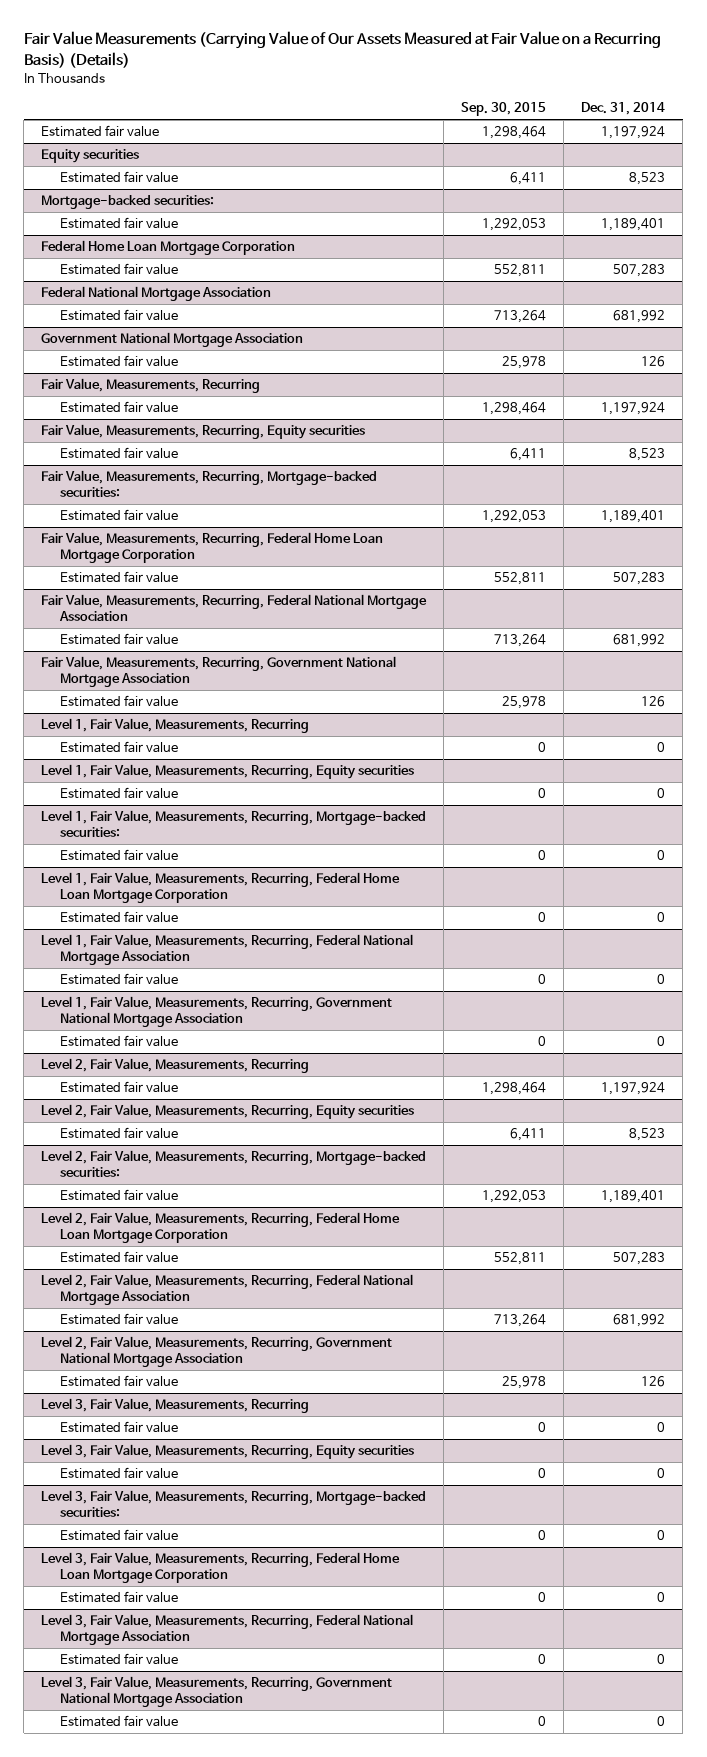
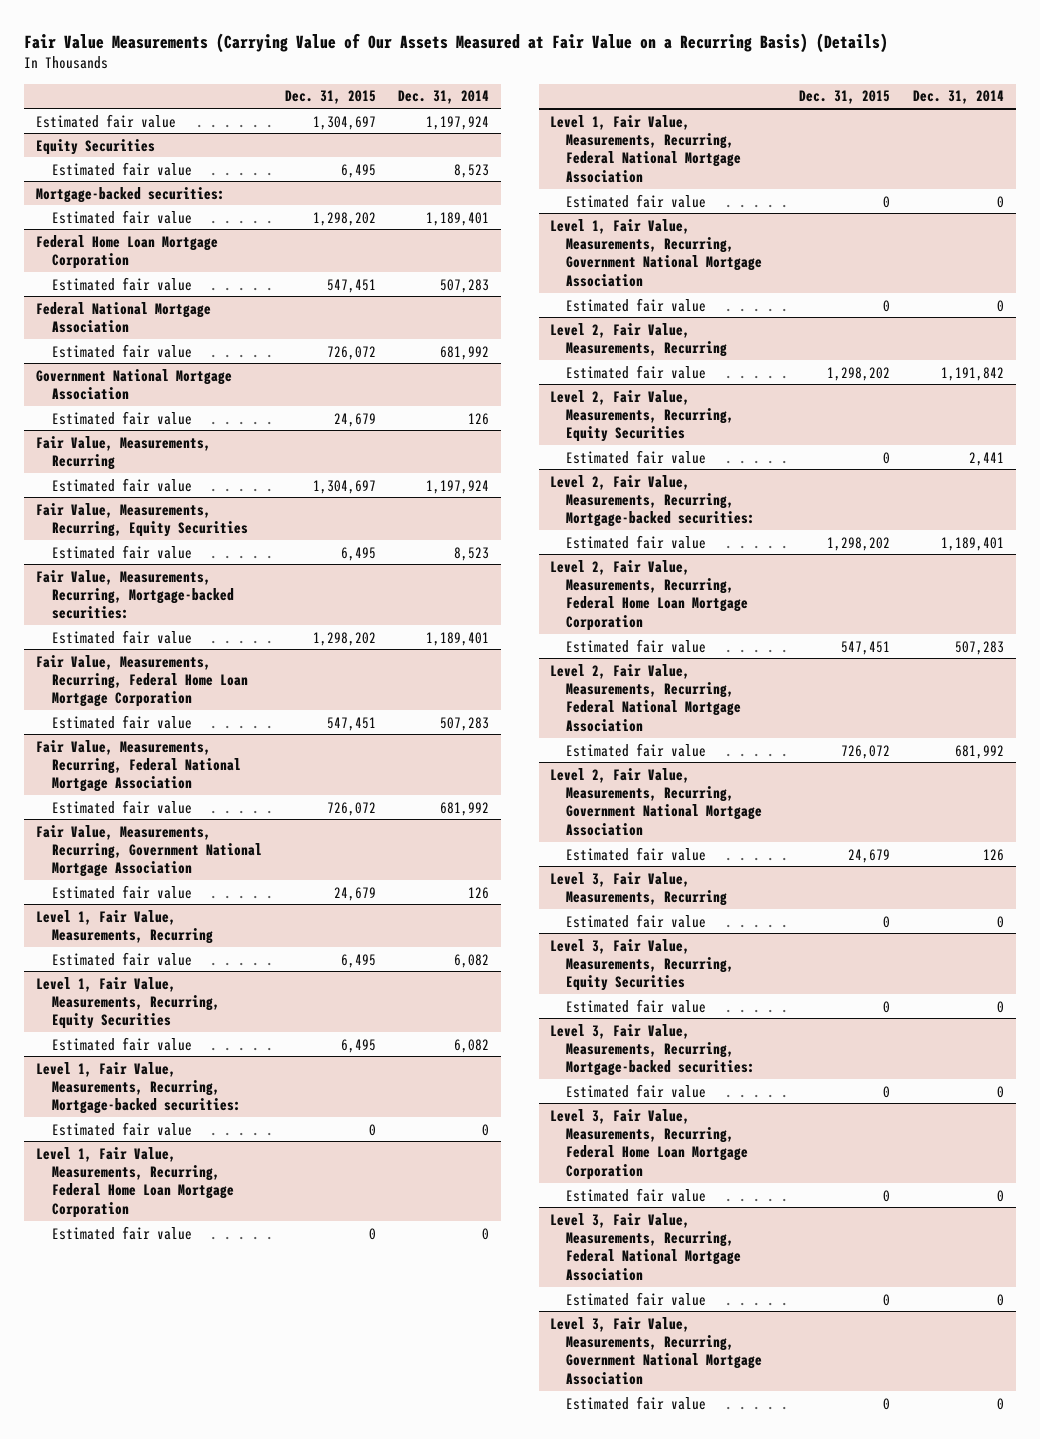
- | Sep. 30, 2015 | Dec. 31, 2014
+ | Dec. 31, 2015 | Dec. 31, 2014
- Equity securities
+ Equity Securities
- Fair Value, Measurements, Recurring, Equity securities
+ Fair Value, Measurements, Recurring, Equity Securities
@ Level 1, Fair Value, Measurements, Recurring
- Estimated fair value | 0 | 0
- Level 1, Fair Value, Measurements, Recurring, Equity securities
- Estimated fair value | 0 | 0
@ Level 1, Fair Value, Measurements, Recurring
+ Estimated fair value | 6,495 | 6,082
+ Level 1, Fair Value, Measurements, Recurring, Equity Securities
+ Estimated fair value | 6,495 | 6,082
@ Level 2, Fair Value, Measurements, Recurring
- Estimated fair value | 1,298,464 | 1,197,924
- Level 2, Fair Value, Measurements, Recurring, Equity securities
- Estimated fair value | 6,411 | 8,523
@ Level 2, Fair Value, Measurements, Recurring
+ Estimated fair value | 1,298,202 | 1,191,842
+ Level 2, Fair Value, Measurements, Recurring, Equity Securities
+ Estimated fair value | 0 | 2,441
- Level 3, Fair Value, Measurements, Recurring, Equity securities
+ Level 3, Fair Value, Measurements, Recurring, Equity Securities

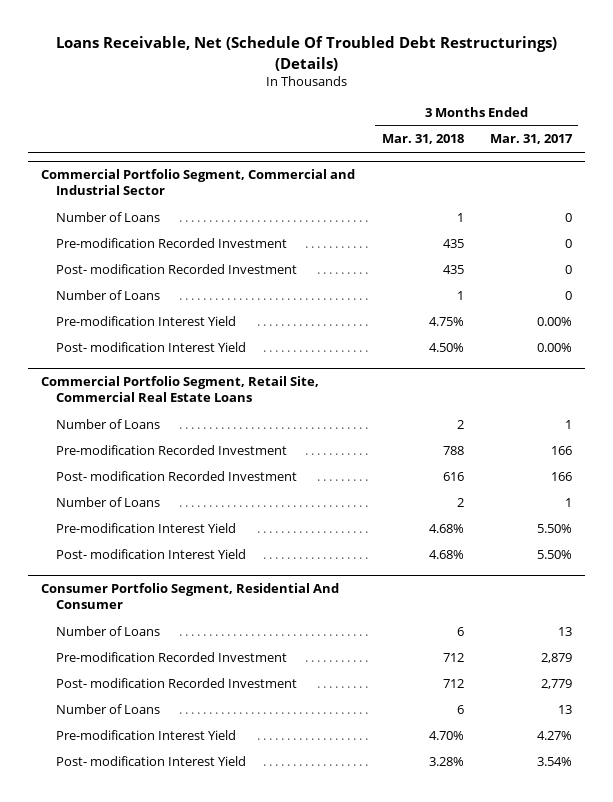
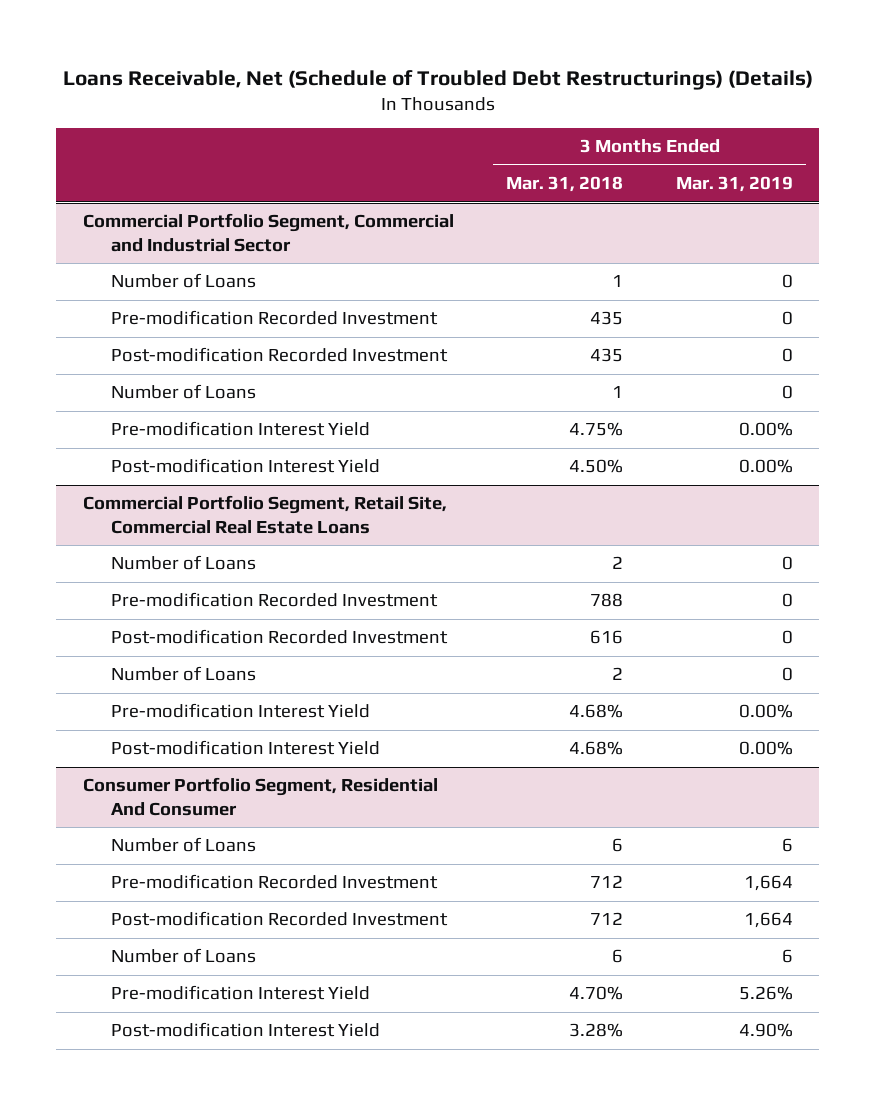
- Loans Receivable, Net (Schedule Of Troubled Debt Restructurings) (Details)
+ Loans Receivable, Net (Schedule of Troubled Debt Restructurings) (Details)
- | 3 Months Ended Mar. 31, 2018 | 3 Months Ended Mar. 31, 2017
+ | 3 Months Ended Mar. 31, 2018 | 3 Months Ended Mar. 31, 2019
@ Commercial Portfolio Segment, Commercial and Industrial Sector
- Post- modification Recorded Investment | 435 | 0
+ Post-modification Recorded Investment | 435 | 0
- Post- modification Interest Yield | 4.50% | 0.00%
+ Post-modification Interest Yield | 4.50% | 0.00%
@ Commercial Portfolio Segment, Retail Site, Commercial Real Estate Loans
- Post- modification Recorded Investment | 616 | 166
+ Post-modification Recorded Investment | 616 | 0
- Post- modification Interest Yield | 4.68% | 5.50%
+ Post-modification Interest Yield | 4.68% | 0.00%
@ Consumer Portfolio Segment, Residential And Consumer
- Post- modification Recorded Investment | 712 | 2,779
+ Post-modification Recorded Investment | 712 | 1,664
- Post- modification Interest Yield | 3.28% | 3.54%
+ Post-modification Interest Yield | 3.28% | 4.90%

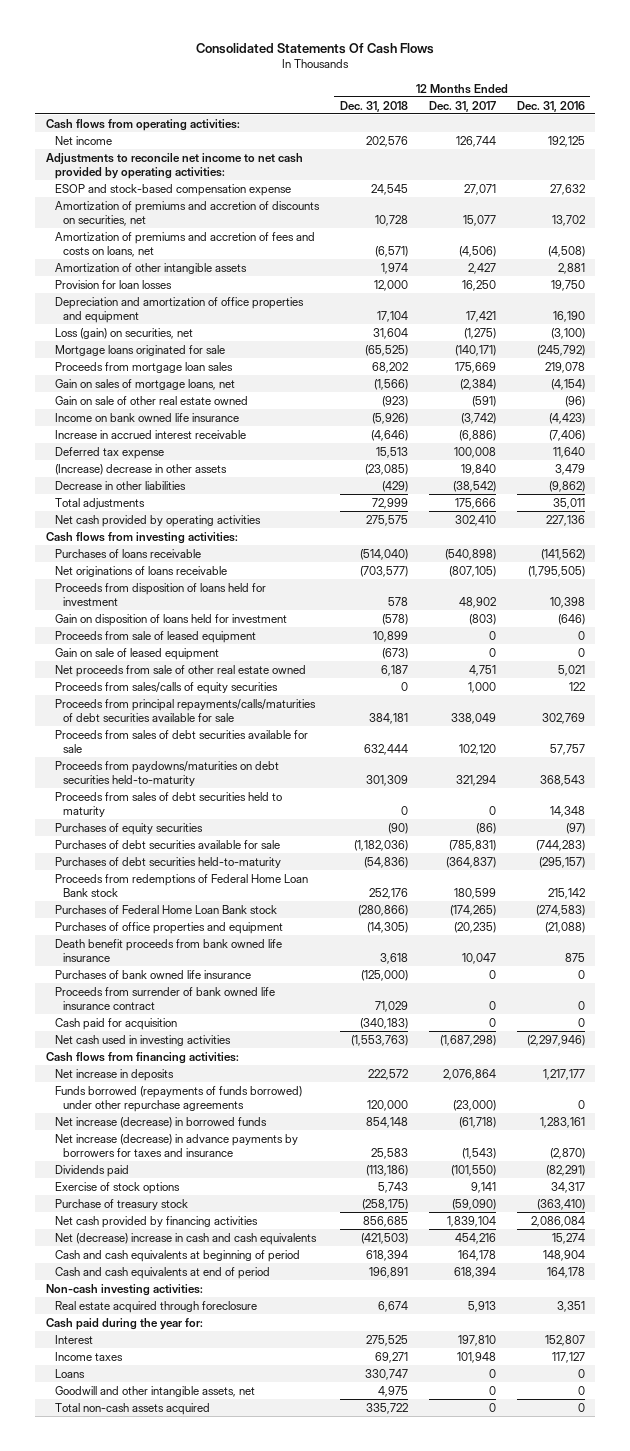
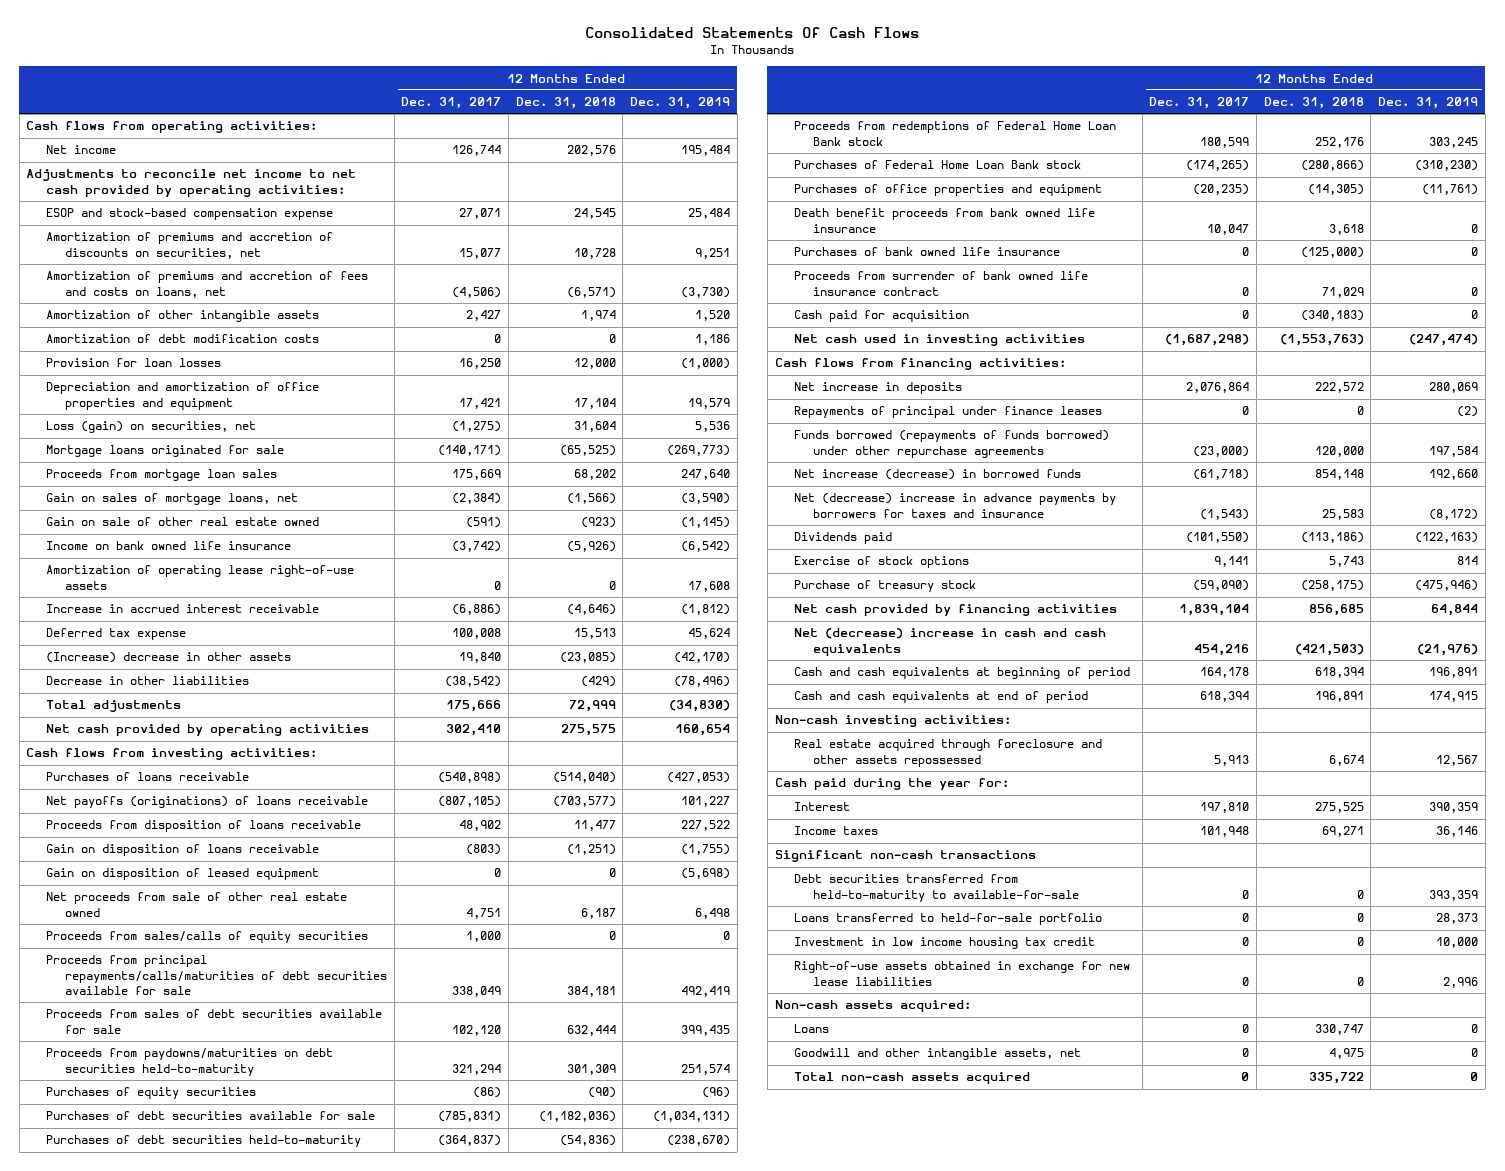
- | 12 Months Ended Dec. 31, 2018 | 12 Months Ended Dec. 31, 2017 | 12 Months Ended Dec. 31, 2016
+ | 12 Months Ended Dec. 31, 2017 | 12 Months Ended Dec. 31, 2018 | 12 Months Ended Dec. 31, 2019
+ Amortization of debt modification costs | 0 | 0 | 1,186
+ Amortization of operating lease right-of-use assets | 0 | 0 | 17,608
- Net originations of loans receivable | (703,577) | (807,105) | (1,795,505)
- Proceeds from disposition of loans held for investment | 578 | 48,902 | 10,398
- Gain on disposition of loans held for investment | (578) | (803) | (646)
- Proceeds from sale of leased equipment | 10,899 | 0 | 0
- Gain on sale of leased equipment | (673) | 0 | 0
+ Net payoffs (originations) of loans receivable | (807,105) | (703,577) | 101,227
+ Proceeds from disposition of loans receivable | 48,902 | 11,477 | 227,522
+ Gain on disposition of loans receivable | (803) | (1,251) | (1,755)
+ Gain on disposition of leased equipment | 0 | 0 | (5,698)
- Proceeds from sales of debt securities held to maturity | 0 | 0 | 14,348
+ Repayments of principal under finance leases | 0 | 0 | (2)
- Net increase (decrease) in advance payments by borrowers for taxes and insurance | 25,583 | (1,543) | (2,870)
+ Net (decrease) increase in advance payments by borrowers for taxes and insurance | (1,543) | 25,583 | (8,172)
- Real estate acquired through foreclosure | 6,674 | 5,913 | 3,351
+ Real estate acquired through foreclosure and other assets repossessed | 5,913 | 6,674 | 12,567
+ Significant non-cash transactions
+ Debt securities transferred from held-to-maturity to available-for-sale | 0 | 0 | 393,359
+ Loans transferred to held-for-sale portfolio | 0 | 0 | 28,373
+ Investment in low income housing tax credit | 0 | 0 | 10,000
+ Right-of-use assets obtained in exchange for new lease liabilities | 0 | 0 | 2,996
+ Non-cash assets acquired:

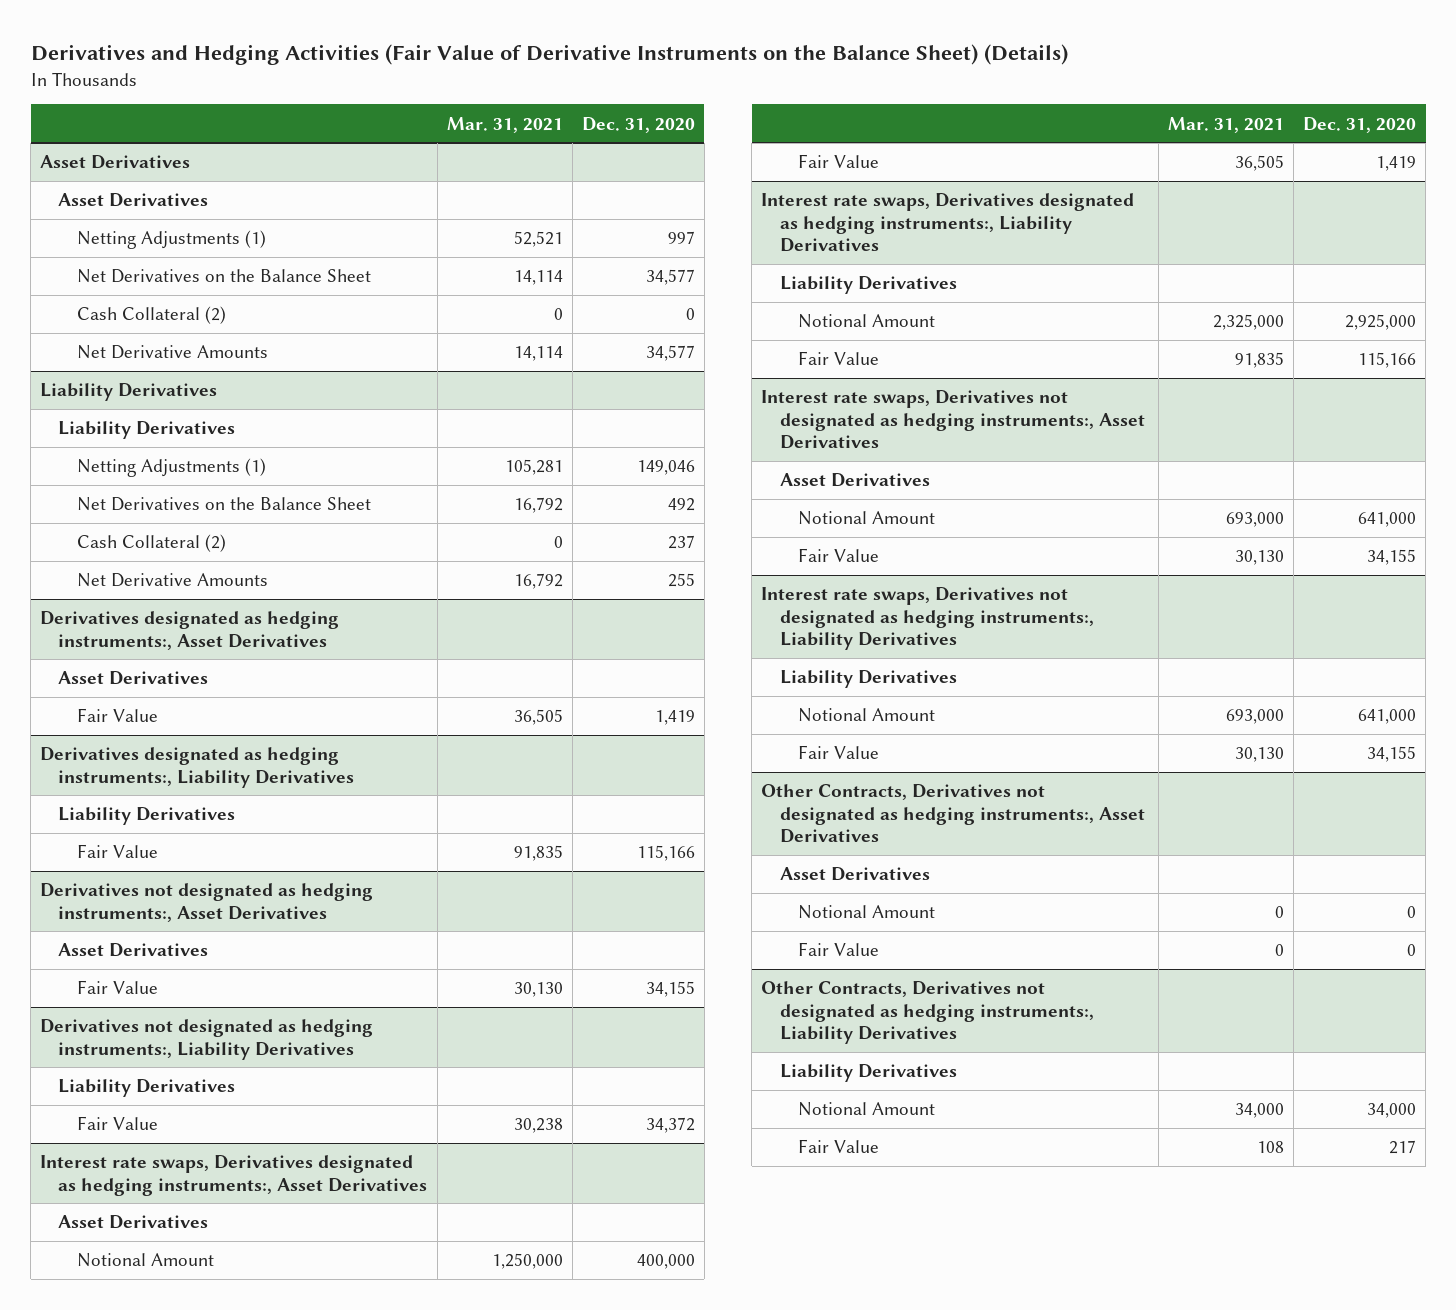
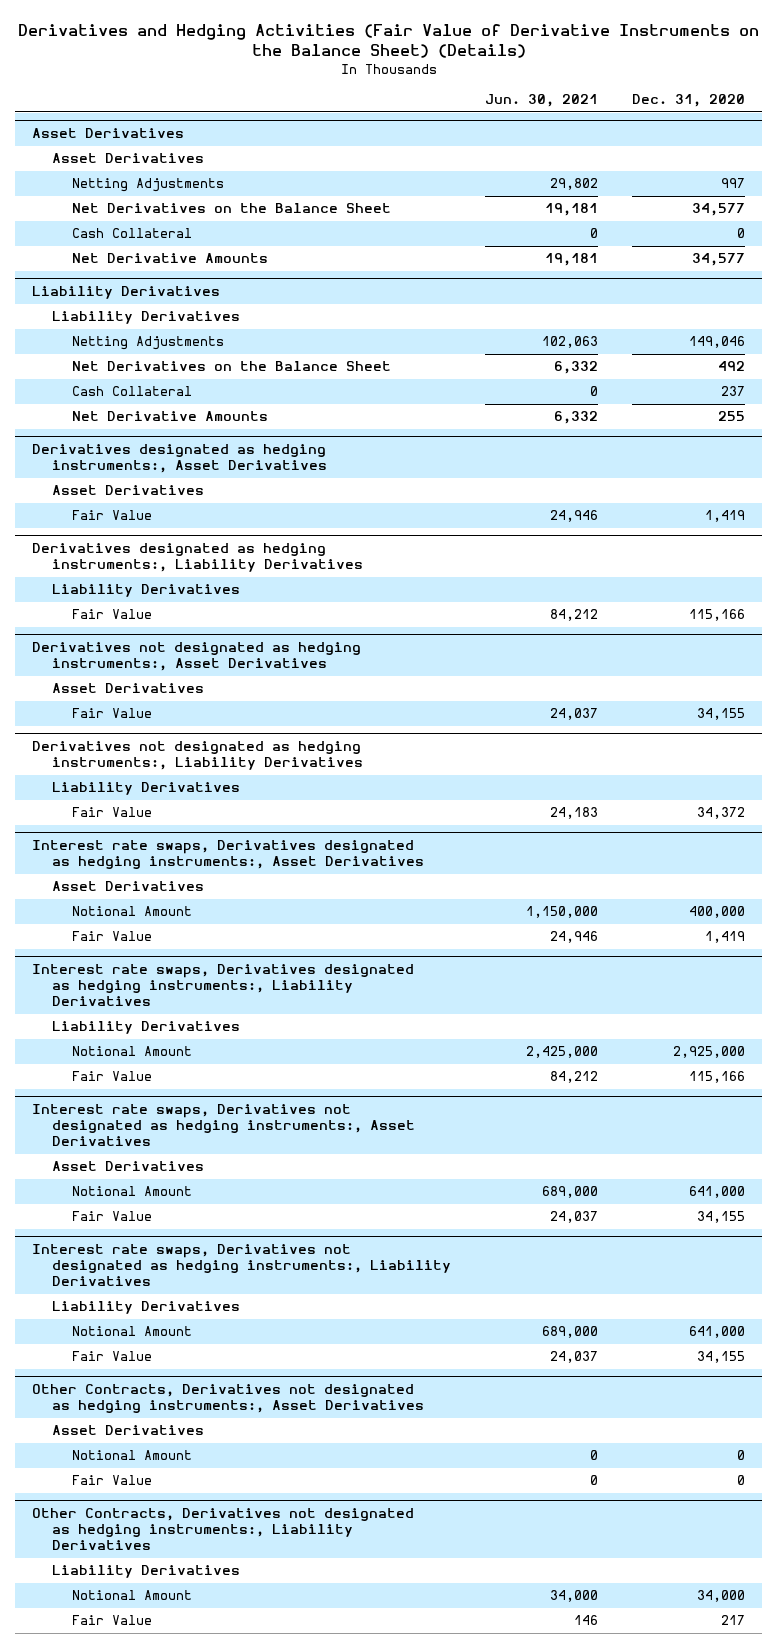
- | Mar. 31, 2021 | Dec. 31, 2020
+ | Jun. 30, 2021 | Dec. 31, 2020
@ Asset Derivatives
- Netting Adjustments (1) | 52,521 | 997
+ Netting Adjustments | 29,802 | 997
- Cash Collateral (2) | 0 | 0
+ Cash Collateral | 0 | 0
@ Liability Derivatives
- Netting Adjustments (1) | 105,281 | 149,046
+ Netting Adjustments | 102,063 | 149,046
- Cash Collateral (2) | 0 | 237
+ Cash Collateral | 0 | 237

